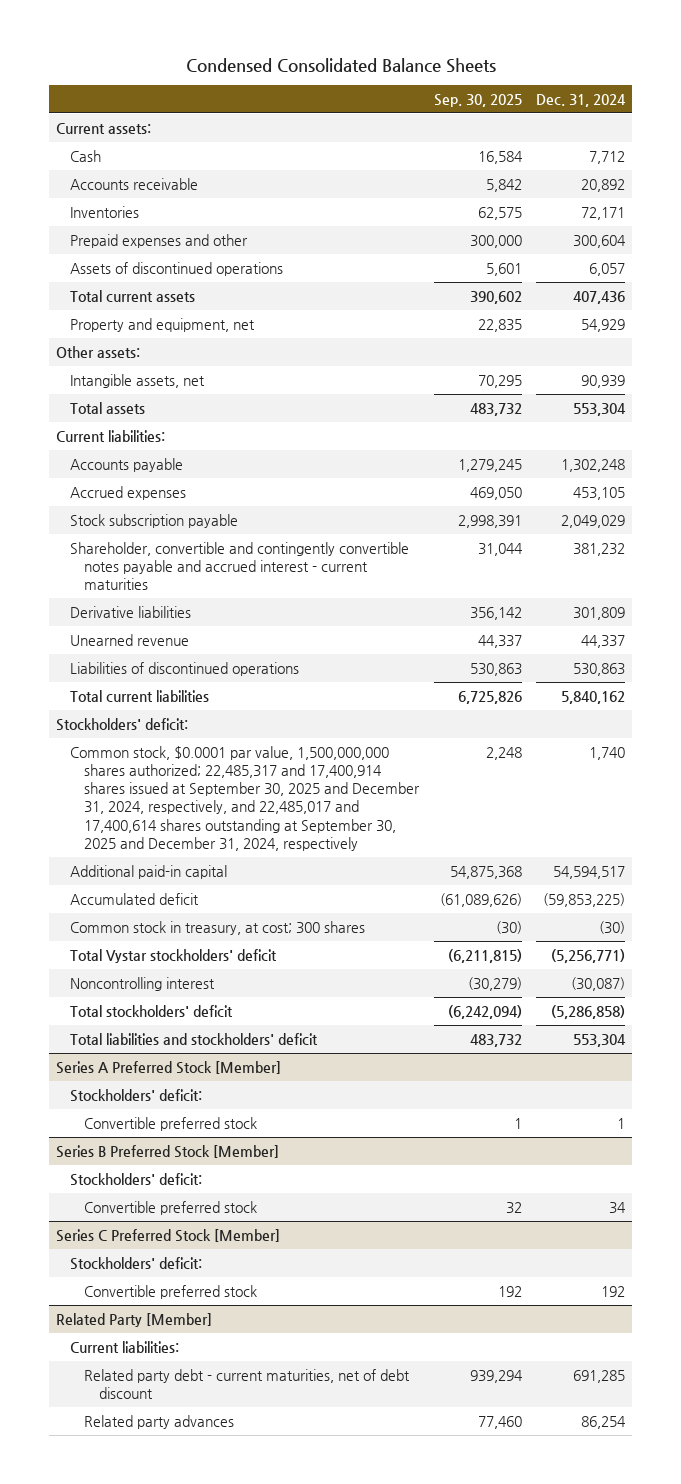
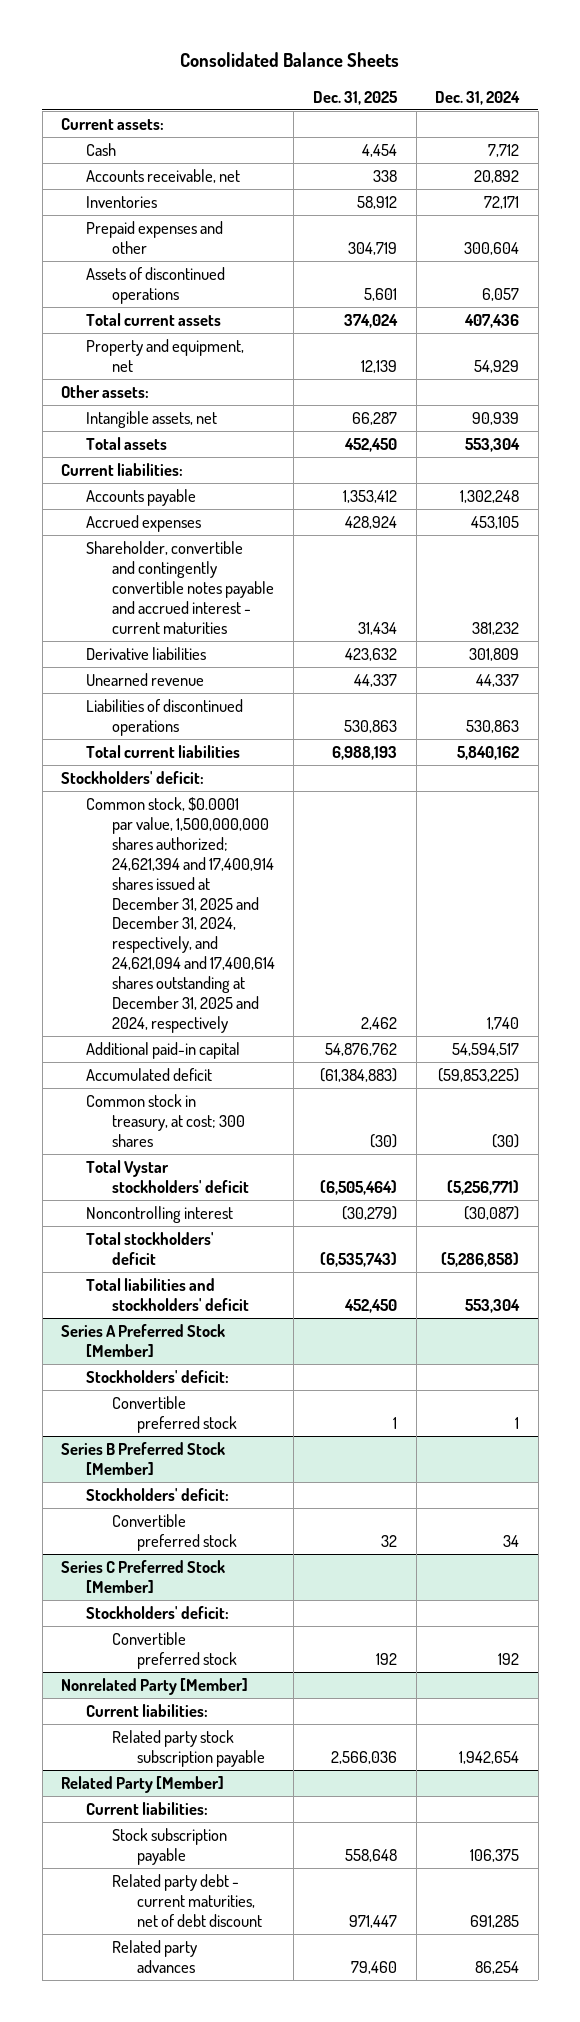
- Condensed Consolidated Balance Sheets
+ Consolidated Balance Sheets
- | Sep. 30, 2025 | Dec. 31, 2024
+ | Dec. 31, 2025 | Dec. 31, 2024
- Accounts receivable | 5,842 | 20,892
+ Accounts receivable, net | 338 | 20,892
- Stock subscription payable | 2,998,391 | 2,049,029
- Common stock, $0.0001 par value, 1,500,000,000 shares authorized; 22,485,317 and 17,400,914 shares issued at September 30, 2025 and December 31, 2024, respectively, and 22,485,017 and 17,400,614 shares outstanding at September 30, 2025 and December 31, 2024, respectively | 2,248 | 1,740
+ Common stock, $0.0001 par value, 1,500,000,000 shares authorized; 24,621,394 and 17,400,914 shares issued at December 31, 2025 and December 31, 2024, respectively, and 24,621,094 and 17,400,614 shares outstanding at December 31, 2025 and 2024, respectively | 2,462 | 1,740
+ Nonrelated Party [Member]
+ Current liabilities:
+ Related party stock subscription payable | 2,566,036 | 1,942,654
@ Related Party [Member]
+ Stock subscription payable | 558,648 | 106,375

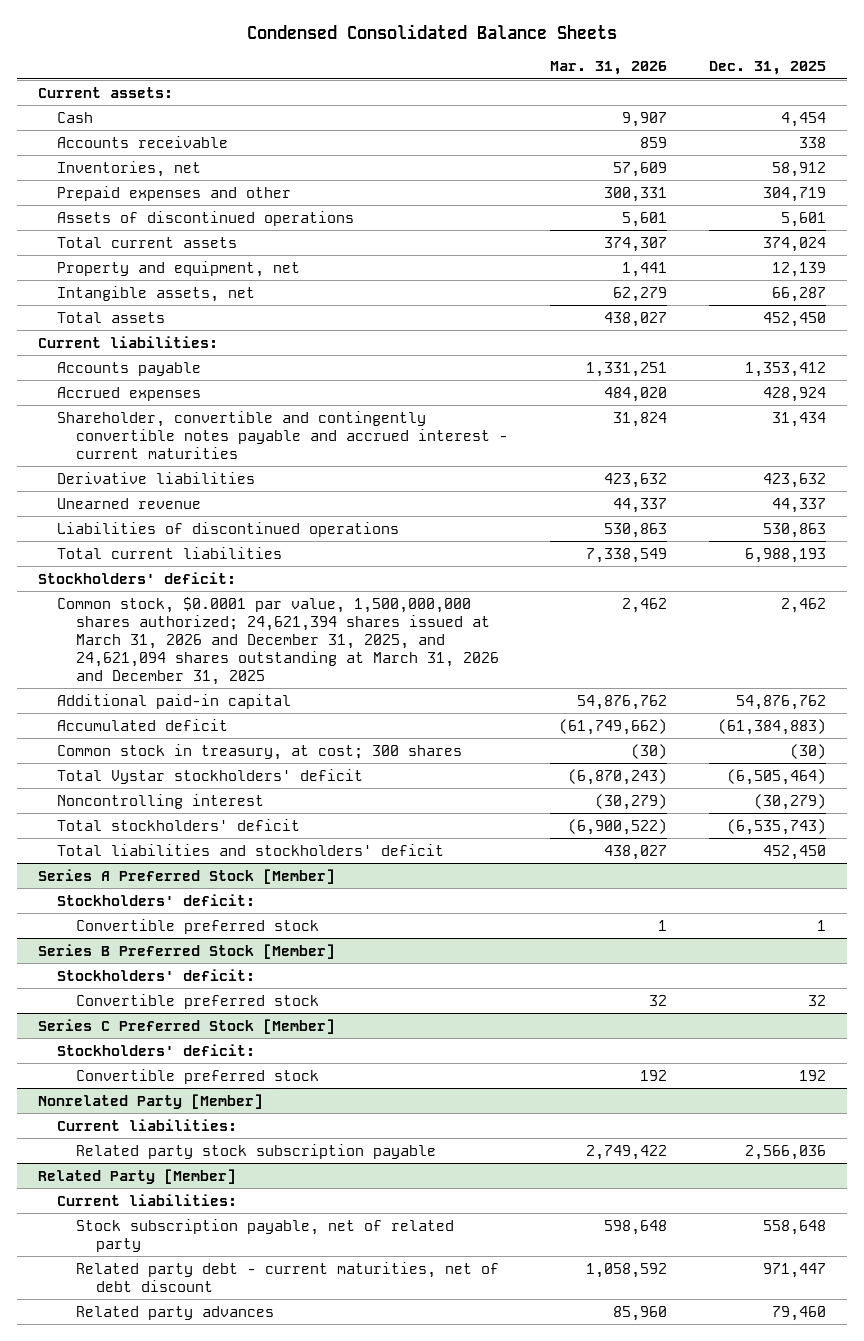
- Consolidated Balance Sheets
+ Condensed Consolidated Balance Sheets
- | Dec. 31, 2025 | Dec. 31, 2024
+ | Mar. 31, 2026 | Dec. 31, 2025
- Accounts receivable, net | 338 | 20,892
- Inventories | 58,912 | 72,171
+ Accounts receivable | 859 | 338
+ Inventories, net | 57,609 | 58,912
- Other assets:
- Common stock, $0.0001 par value, 1,500,000,000 shares authorized; 24,621,394 and 17,400,914 shares issued at December 31, 2025 and December 31, 2024, respectively, and 24,621,094 and 17,400,614 shares outstanding at December 31, 2025 and 2024, respectively | 2,462 | 1,740
+ Common stock, $0.0001 par value, 1,500,000,000 shares authorized; 24,621,394 shares issued at March 31, 2026 and December 31, 2025, and 24,621,094 shares outstanding at March 31, 2026 and December 31, 2025 | 2,462 | 2,462
@ Related Party [Member]
- Stock subscription payable | 558,648 | 106,375
+ Stock subscription payable, net of related party | 598,648 | 558,648

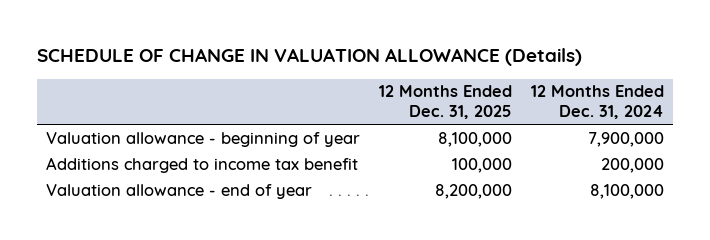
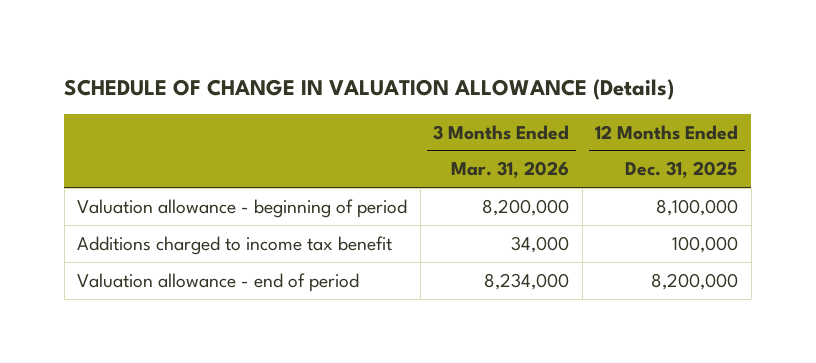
- | 12 Months Ended Dec. 31, 2025 | 12 Months Ended Dec. 31, 2024
+ | 3 Months Ended Mar. 31, 2026 | 12 Months Ended Dec. 31, 2025
- Valuation allowance - beginning of year | 8,100,000 | 7,900,000
+ Valuation allowance - beginning of period | 8,200,000 | 8,100,000
- Valuation allowance - end of year | 8,200,000 | 8,100,000
+ Valuation allowance - end of period | 8,234,000 | 8,200,000

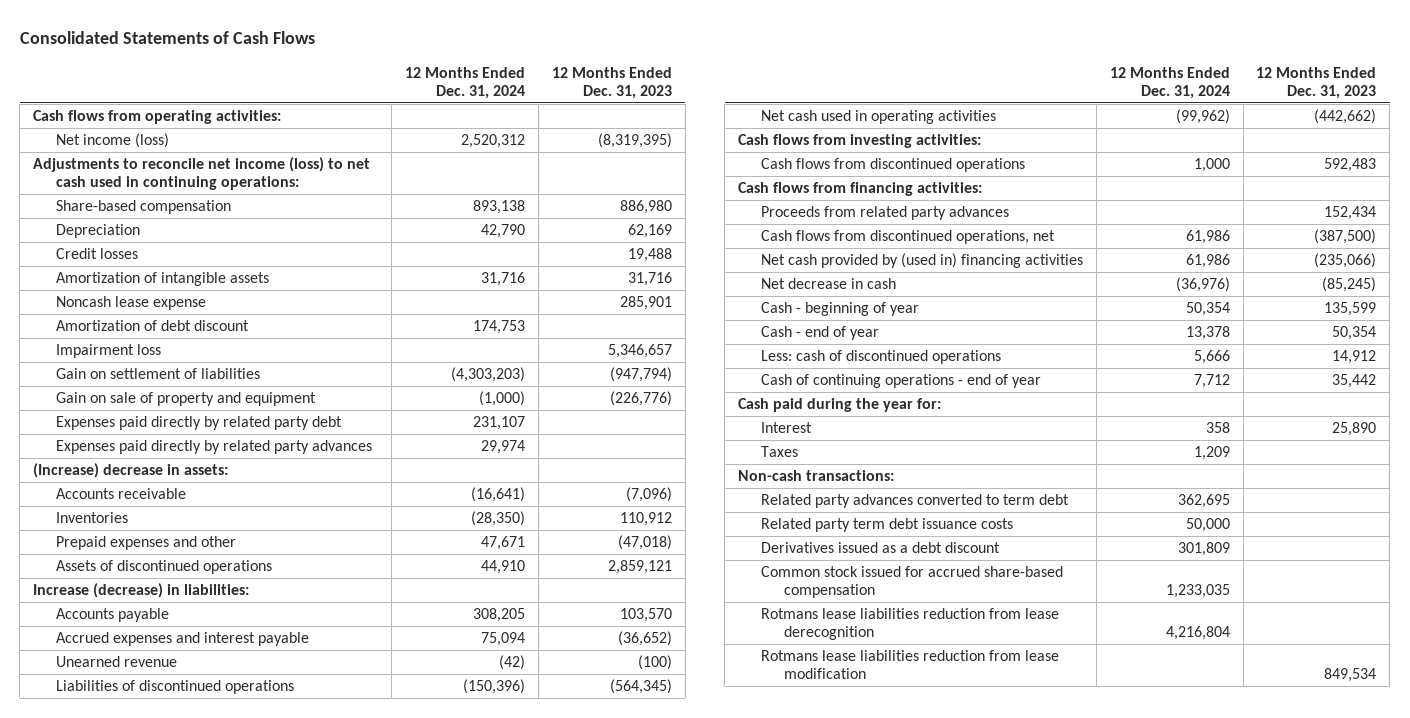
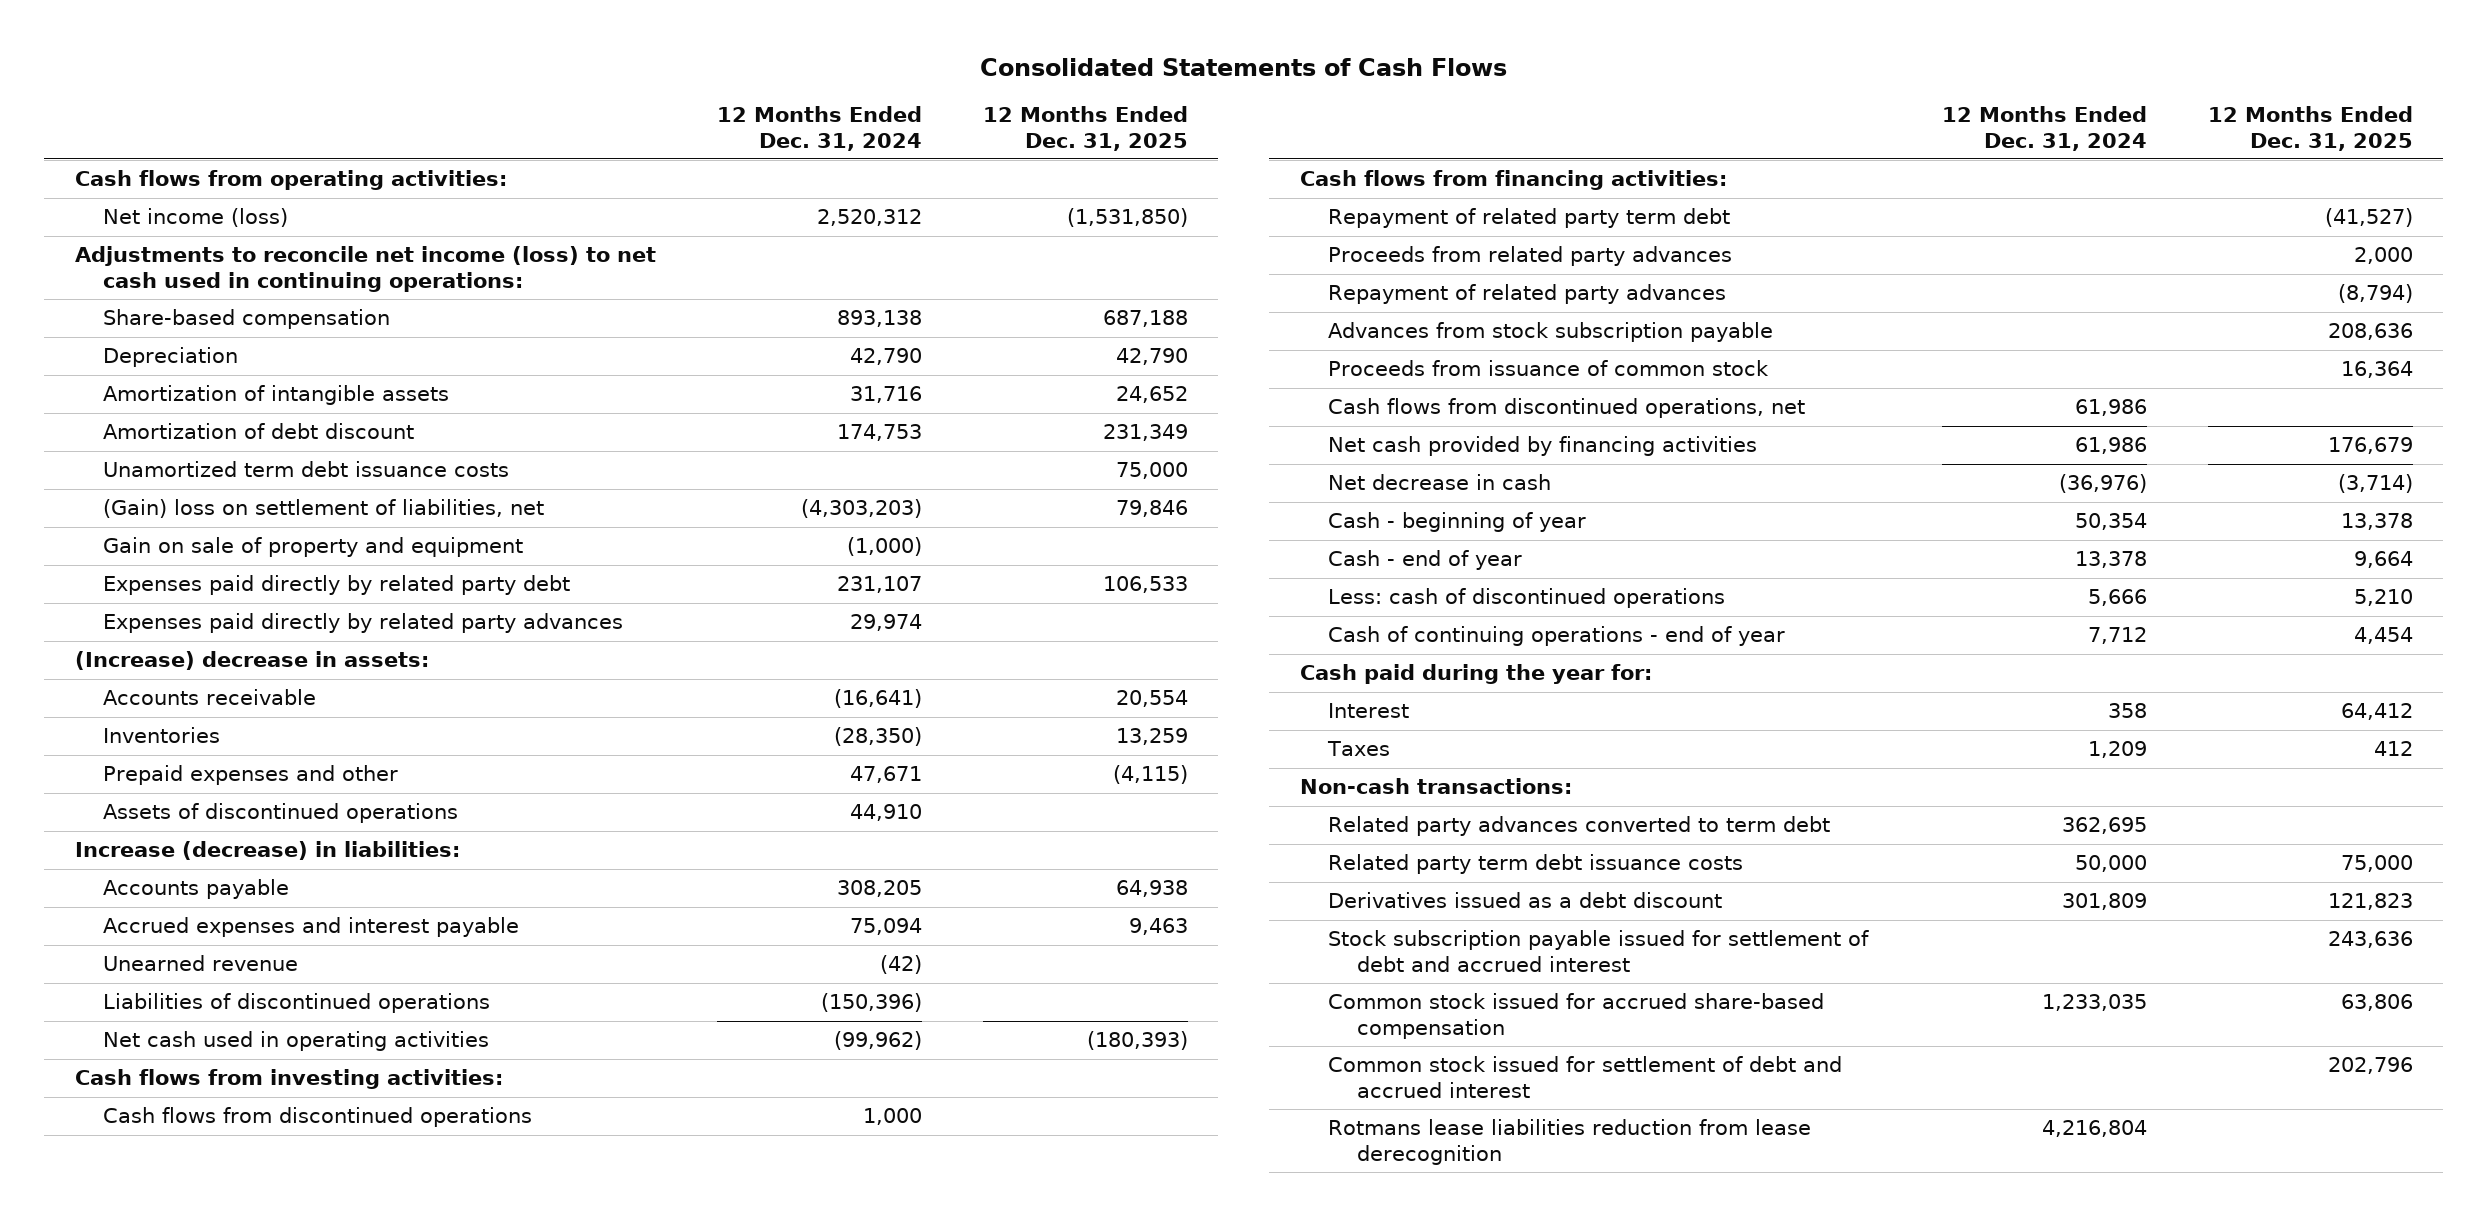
- | 12 Months Ended Dec. 31, 2024 | 12 Months Ended Dec. 31, 2023
+ | 12 Months Ended Dec. 31, 2024 | 12 Months Ended Dec. 31, 2025
- Credit losses | | 19,488
- Noncash lease expense | | 285,901
- Impairment loss | | 5,346,657
- Gain on settlement of liabilities | (4,303,203) | (947,794)
+ Unamortized term debt issuance costs | | 75,000
+ (Gain) loss on settlement of liabilities, net | (4,303,203) | 79,846
+ Repayment of related party term debt | | (41,527)
+ Repayment of related party advances | | (8,794)
+ Advances from stock subscription payable | | 208,636
+ Proceeds from issuance of common stock | | 16,364
- Net cash provided by (used in) financing activities | 61,986 | (235,066)
+ Net cash provided by financing activities | 61,986 | 176,679
+ Stock subscription payable issued for settlement of debt and accrued interest | | 243,636
+ Common stock issued for settlement of debt and accrued interest | | 202,796
- Rotmans lease liabilities reduction from lease modification | | 849,534

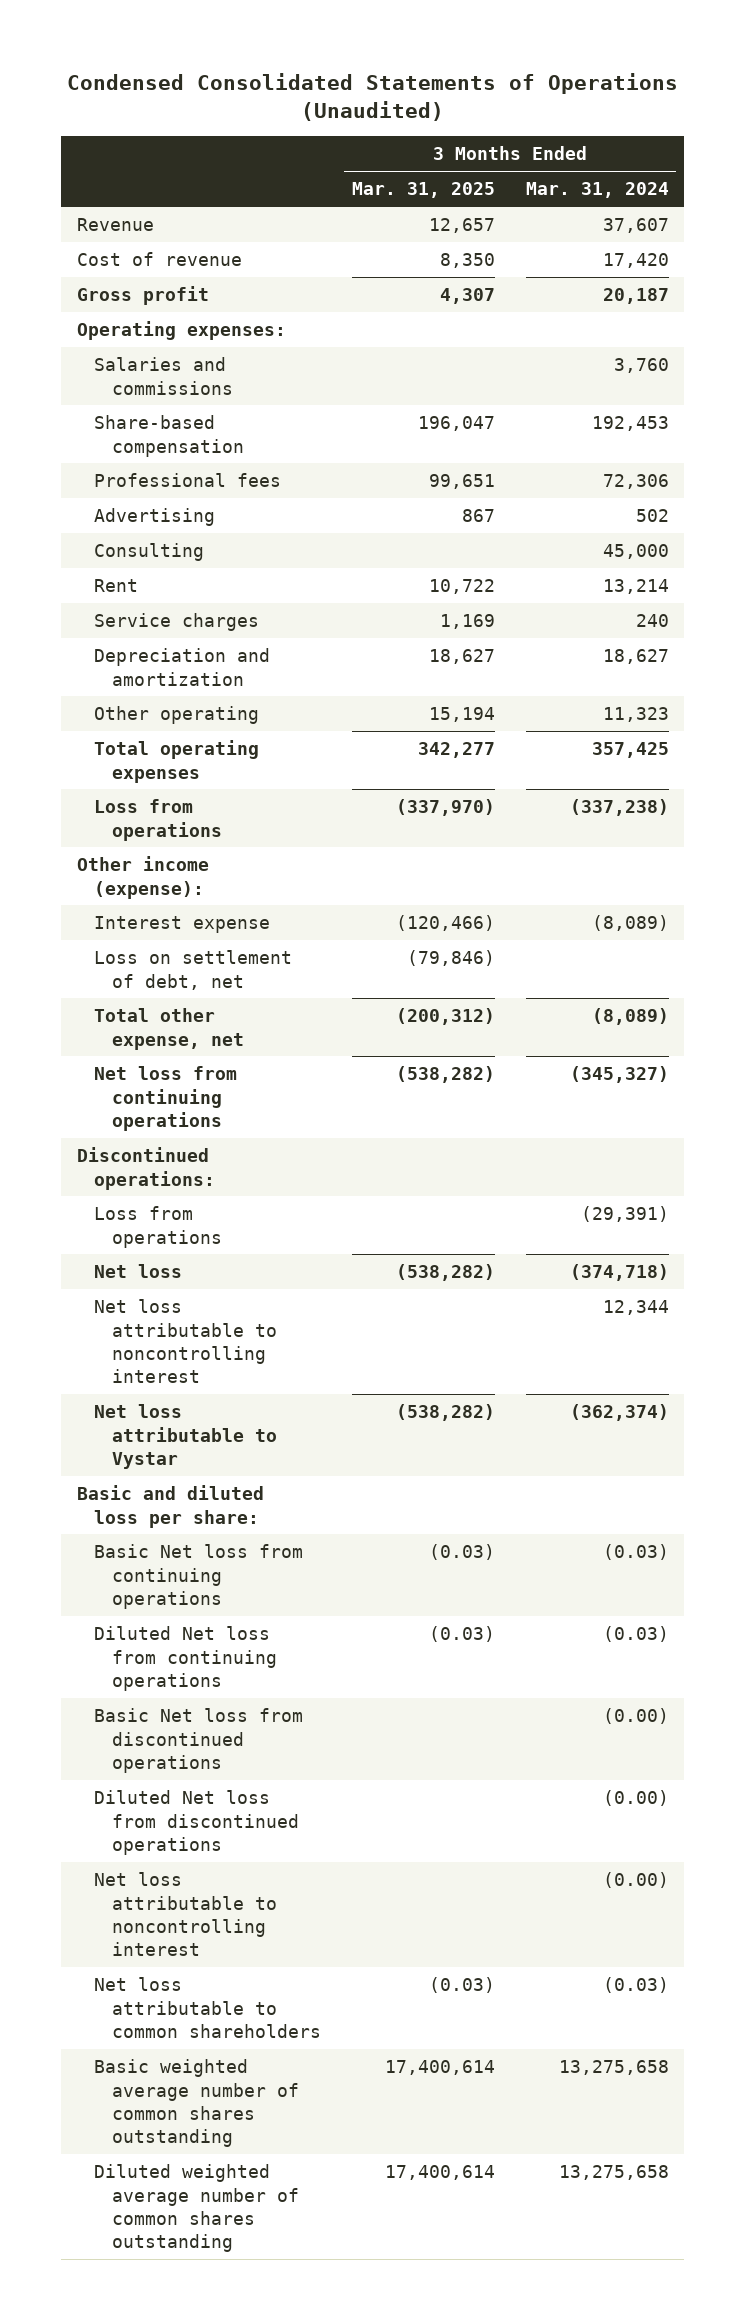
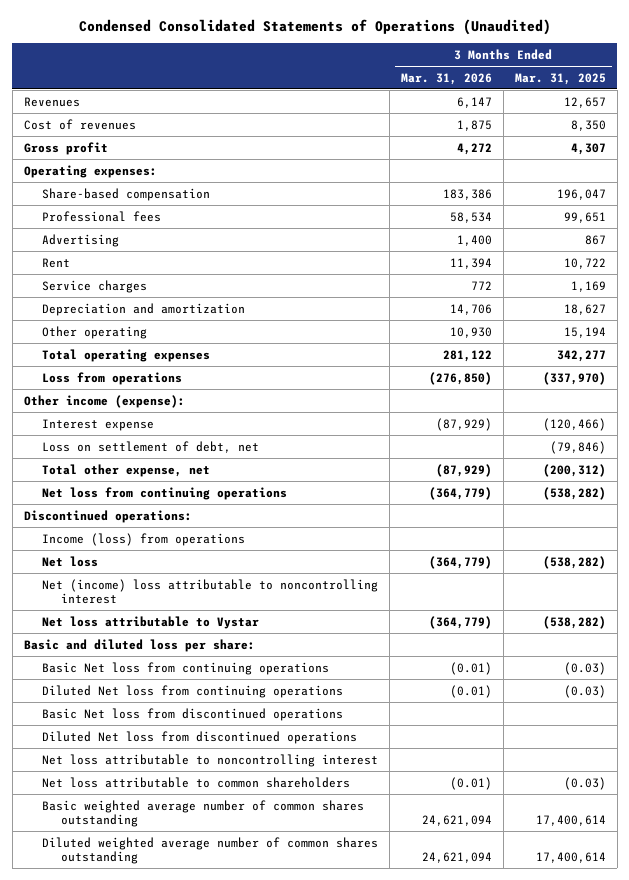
- | 3 Months Ended Mar. 31, 2025 | 3 Months Ended Mar. 31, 2024
+ | 3 Months Ended Mar. 31, 2026 | 3 Months Ended Mar. 31, 2025
- Revenue | 12,657 | 37,607
- Cost of revenue | 8,350 | 17,420
+ Revenues | 6,147 | 12,657
+ Cost of revenues | 1,875 | 8,350
- Salaries and commissions | | 3,760
- Consulting | | 45,000
- Loss from operations | | (29,391)
+ Income (loss) from operations
- Net loss attributable to noncontrolling interest | | 12,344
+ Net (income) loss attributable to noncontrolling interest

